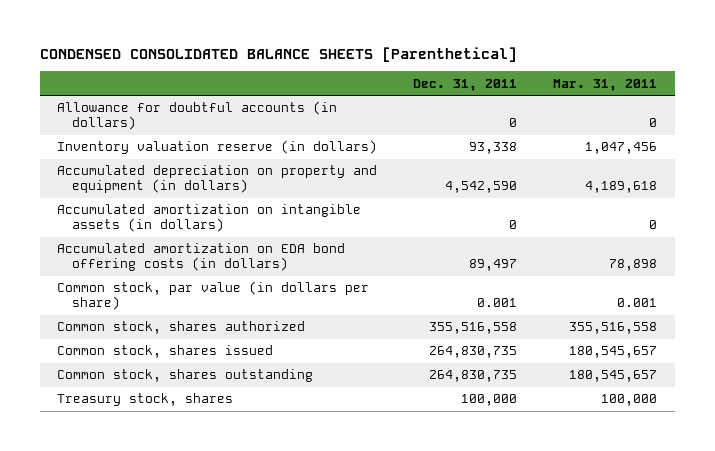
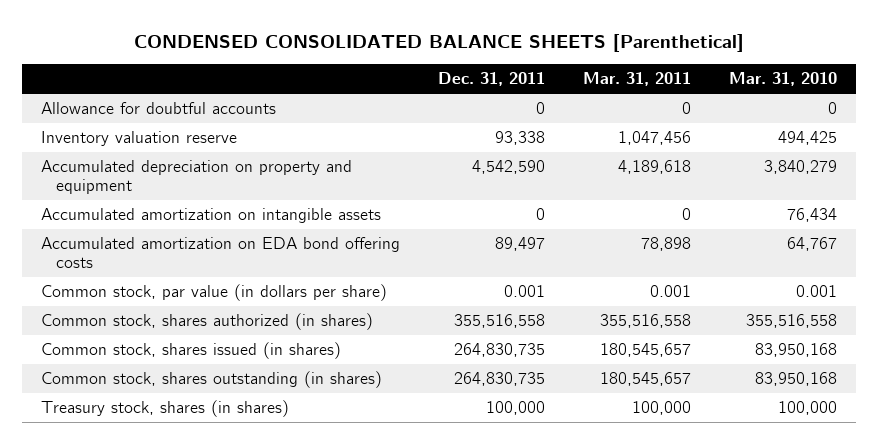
- | Dec. 31, 2011 | Mar. 31, 2011
+ | Dec. 31, 2011 | Mar. 31, 2011 | Mar. 31, 2010
- Allowance for doubtful accounts (in dollars) | 0 | 0
- Inventory valuation reserve (in dollars) | 93,338 | 1,047,456
- Accumulated depreciation on property and equipment (in dollars) | 4,542,590 | 4,189,618
- Accumulated amortization on intangible assets (in dollars) | 0 | 0
- Accumulated amortization on EDA bond offering costs (in dollars) | 89,497 | 78,898
+ Allowance for doubtful accounts | 0 | 0 | 0
+ Inventory valuation reserve | 93,338 | 1,047,456 | 494,425
+ Accumulated depreciation on property and equipment | 4,542,590 | 4,189,618 | 3,840,279
+ Accumulated amortization on intangible assets | 0 | 0 | 76,434
+ Accumulated amortization on EDA bond offering costs | 89,497 | 78,898 | 64,767
- Common stock, shares authorized | 355,516,558 | 355,516,558
- Common stock, shares issued | 264,830,735 | 180,545,657
- Common stock, shares outstanding | 264,830,735 | 180,545,657
- Treasury stock, shares | 100,000 | 100,000
+ Common stock, shares authorized (in shares) | 355,516,558 | 355,516,558 | 355,516,558
+ Common stock, shares issued (in shares) | 264,830,735 | 180,545,657 | 83,950,168
+ Common stock, shares outstanding (in shares) | 264,830,735 | 180,545,657 | 83,950,168
+ Treasury stock, shares (in shares) | 100,000 | 100,000 | 100,000

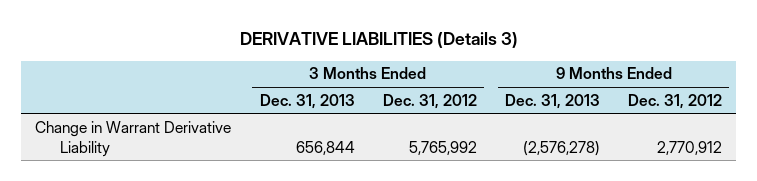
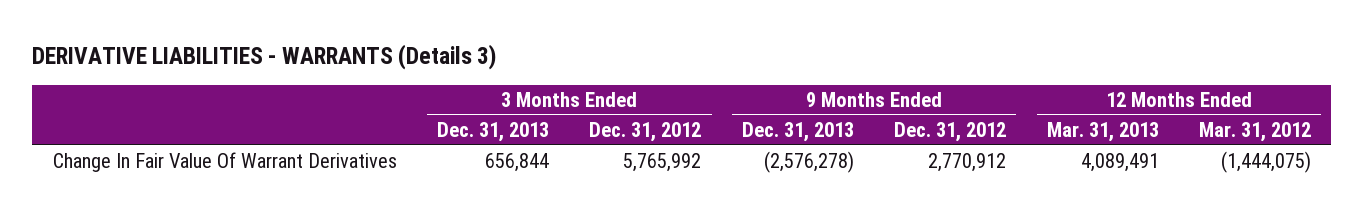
- DERIVATIVE LIABILITIES (Details 3)
+ DERIVATIVE LIABILITIES - WARRANTS (Details 3)
- | 3 Months Ended Dec. 31, 2013 | 3 Months Ended Dec. 31, 2012 | 9 Months Ended Dec. 31, 2013 | 9 Months Ended Dec. 31, 2012
+ | 3 Months Ended Dec. 31, 2013 | 3 Months Ended Dec. 31, 2012 | 9 Months Ended Dec. 31, 2013 | 9 Months Ended Dec. 31, 2012 | 12 Months Ended Mar. 31, 2013 | 12 Months Ended Mar. 31, 2012
- Change in Warrant Derivative Liability | 656,844 | 5,765,992 | (2,576,278) | 2,770,912
+ Change In Fair Value Of Warrant Derivatives | 656,844 | 5,765,992 | (2,576,278) | 2,770,912 | 4,089,491 | (1,444,075)

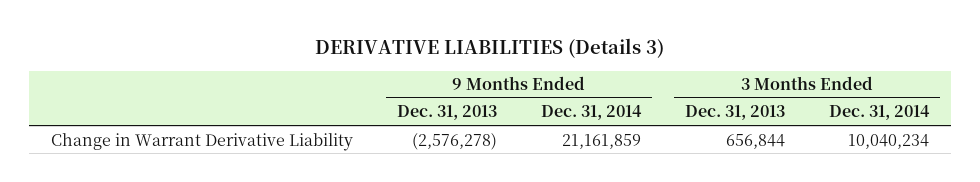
- DERIVATIVE LIABILITIES - WARRANTS (Details 3)
+ DERIVATIVE LIABILITIES (Details 3)
- | 3 Months Ended Dec. 31, 2013 | 3 Months Ended Dec. 31, 2012 | 9 Months Ended Dec. 31, 2013 | 9 Months Ended Dec. 31, 2012 | 12 Months Ended Mar. 31, 2013 | 12 Months Ended Mar. 31, 2012
+ | 9 Months Ended Dec. 31, 2013 | 9 Months Ended Dec. 31, 2014 | 3 Months Ended Dec. 31, 2013 | 3 Months Ended Dec. 31, 2014
- Change In Fair Value Of Warrant Derivatives | 656,844 | 5,765,992 | (2,576,278) | 2,770,912 | 4,089,491 | (1,444,075)
+ Change in Warrant Derivative Liability | (2,576,278) | 21,161,859 | 656,844 | 10,040,234

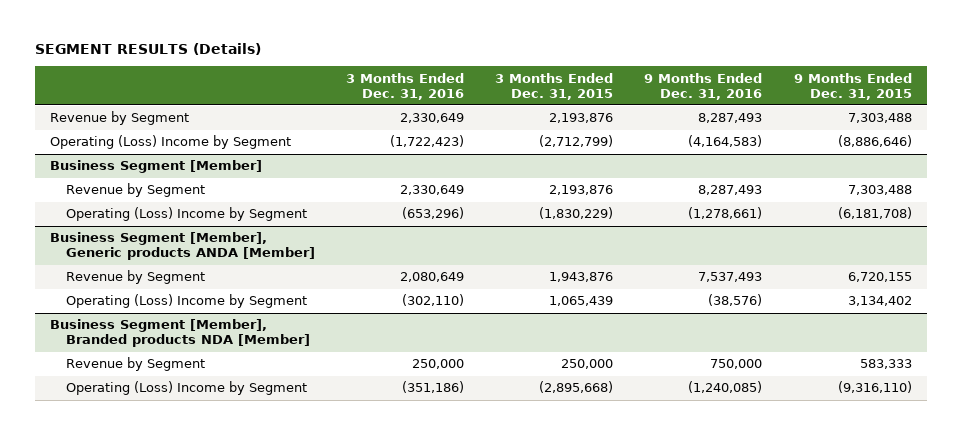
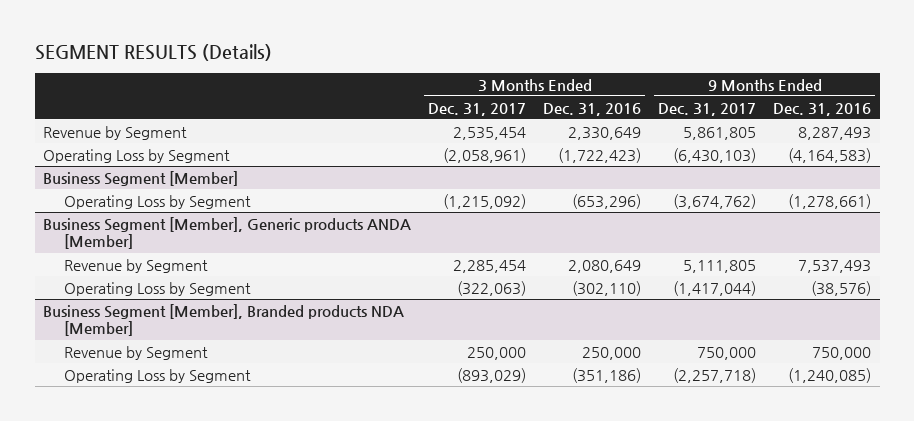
- | 3 Months Ended Dec. 31, 2016 | 3 Months Ended Dec. 31, 2015 | 9 Months Ended Dec. 31, 2016 | 9 Months Ended Dec. 31, 2015
+ | 3 Months Ended Dec. 31, 2017 | 3 Months Ended Dec. 31, 2016 | 9 Months Ended Dec. 31, 2017 | 9 Months Ended Dec. 31, 2016
- Operating (Loss) Income by Segment | (1,722,423) | (2,712,799) | (4,164,583) | (8,886,646)
+ Operating Loss by Segment | (2,058,961) | (1,722,423) | (6,430,103) | (4,164,583)
@ Business Segment [Member]
- Revenue by Segment | 2,330,649 | 2,193,876 | 8,287,493 | 7,303,488
- Operating (Loss) Income by Segment | (653,296) | (1,830,229) | (1,278,661) | (6,181,708)
+ Operating Loss by Segment | (1,215,092) | (653,296) | (3,674,762) | (1,278,661)
@ Business Segment [Member], Generic products ANDA [Member]
- Operating (Loss) Income by Segment | (302,110) | 1,065,439 | (38,576) | 3,134,402
+ Operating Loss by Segment | (322,063) | (302,110) | (1,417,044) | (38,576)
@ Business Segment [Member], Branded products NDA [Member]
- Operating (Loss) Income by Segment | (351,186) | (2,895,668) | (1,240,085) | (9,316,110)
+ Operating Loss by Segment | (893,029) | (351,186) | (2,257,718) | (1,240,085)

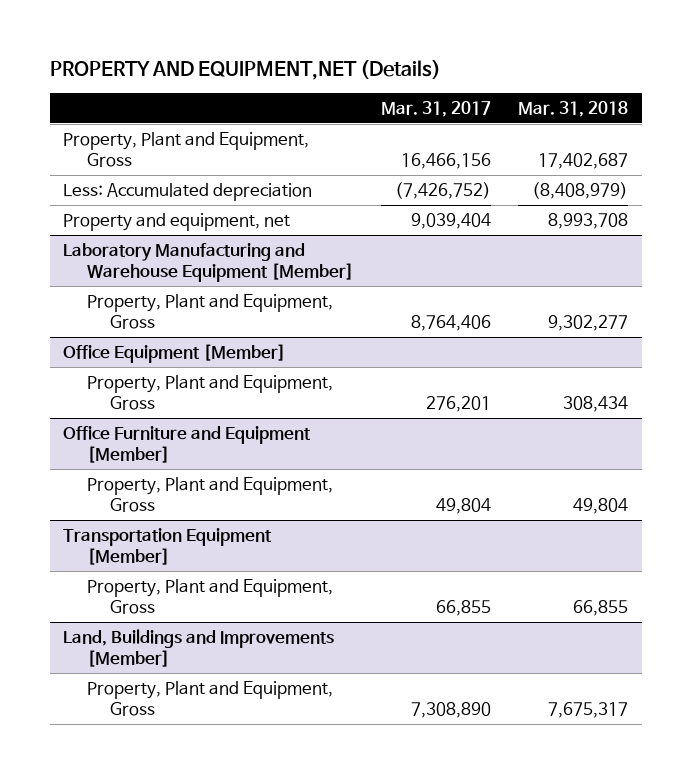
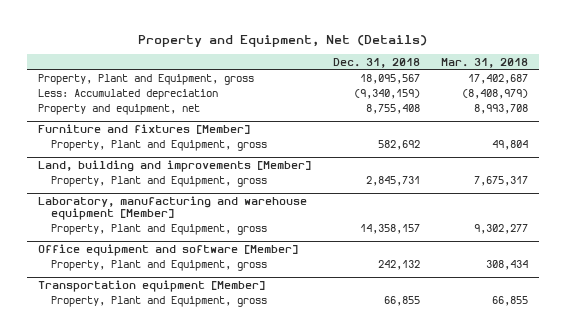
- PROPERTY AND EQUIPMENT,NET (Details)
+ Property and Equipment, Net (Details)
- | Mar. 31, 2017 | Mar. 31, 2018
+ | Dec. 31, 2018 | Mar. 31, 2018
- Property, Plant and Equipment, Gross | 16,466,156 | 17,402,687
+ Property, Plant and Equipment, gross | 18,095,567 | 17,402,687
- Laboratory Manufacturing and Warehouse Equipment [Member]
- Property, Plant and Equipment, Gross | 8,764,406 | 9,302,277
- Office Equipment [Member]
- Property, Plant and Equipment, Gross | 276,201 | 308,434
- Office Furniture and Equipment [Member]
- Property, Plant and Equipment, Gross | 49,804 | 49,804
- Transportation Equipment [Member]
- Property, Plant and Equipment, Gross | 66,855 | 66,855
- Land, Buildings and Improvements [Member]
- Property, Plant and Equipment, Gross | 7,308,890 | 7,675,317
+ Furniture and fixtures [Member]
+ Property, Plant and Equipment, gross | 582,692 | 49,804
+ Land, building and improvements [Member]
+ Property, Plant and Equipment, gross | 2,845,731 | 7,675,317
+ Laboratory, manufacturing and warehouse equipment [Member]
+ Property, Plant and Equipment, gross | 14,358,157 | 9,302,277
+ Office equipment and software [Member]
+ Property, Plant and Equipment, gross | 242,132 | 308,434
+ Transportation equipment [Member]
+ Property, Plant and Equipment, gross | 66,855 | 66,855

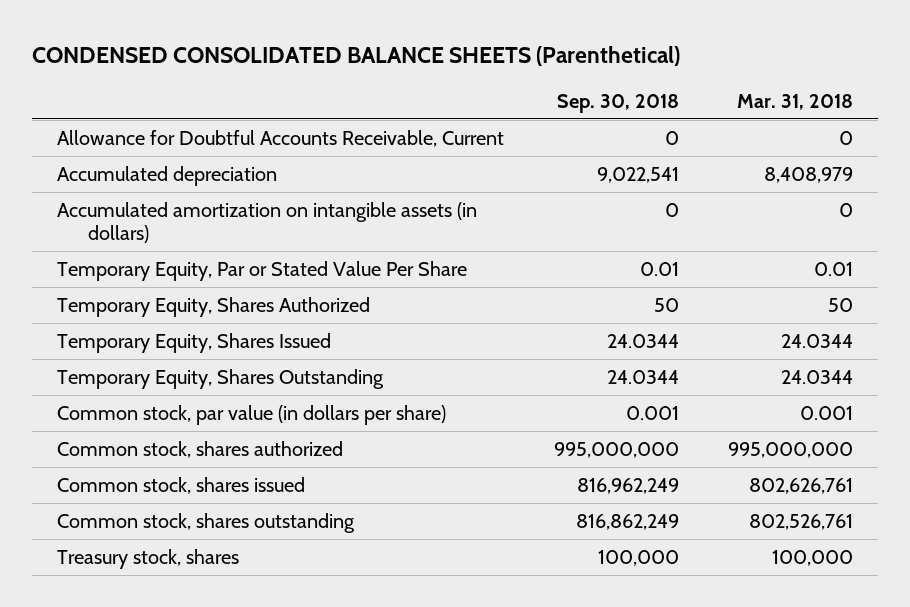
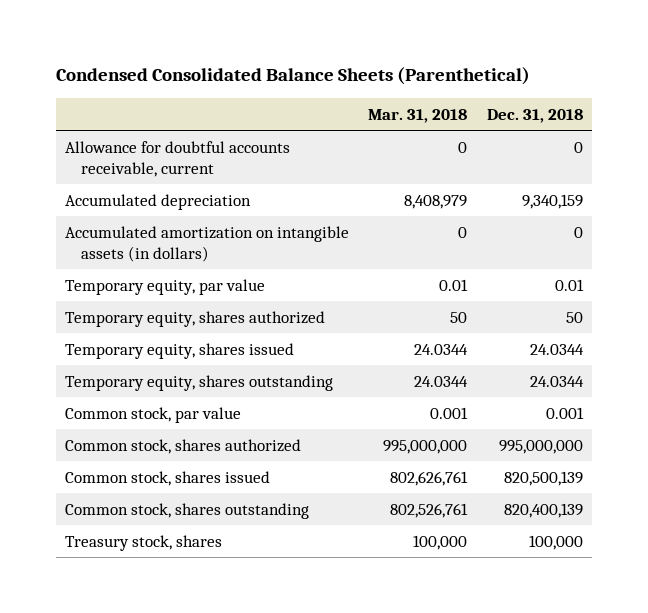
- CONDENSED CONSOLIDATED BALANCE SHEETS (Parenthetical)
+ Condensed Consolidated Balance Sheets (Parenthetical)
- | Sep. 30, 2018 | Mar. 31, 2018
+ | Mar. 31, 2018 | Dec. 31, 2018
- Allowance for Doubtful Accounts Receivable, Current | 0 | 0
+ Allowance for doubtful accounts receivable, current | 0 | 0
- Temporary Equity, Par or Stated Value Per Share | 0.01 | 0.01
- Temporary Equity, Shares Authorized | 50 | 50
- Temporary Equity, Shares Issued | 24.0344 | 24.0344
- Temporary Equity, Shares Outstanding | 24.0344 | 24.0344
- Common stock, par value (in dollars per share) | 0.001 | 0.001
+ Temporary equity, par value | 0.01 | 0.01
+ Temporary equity, shares authorized | 50 | 50
+ Temporary equity, shares issued | 24.0344 | 24.0344
+ Temporary equity, shares outstanding | 24.0344 | 24.0344
+ Common stock, par value | 0.001 | 0.001

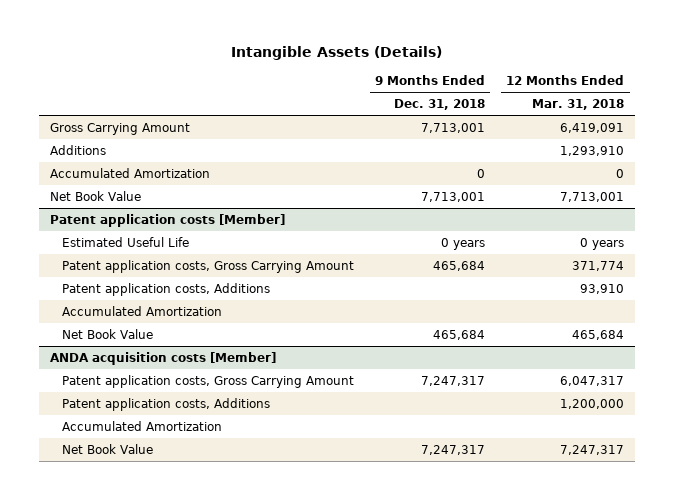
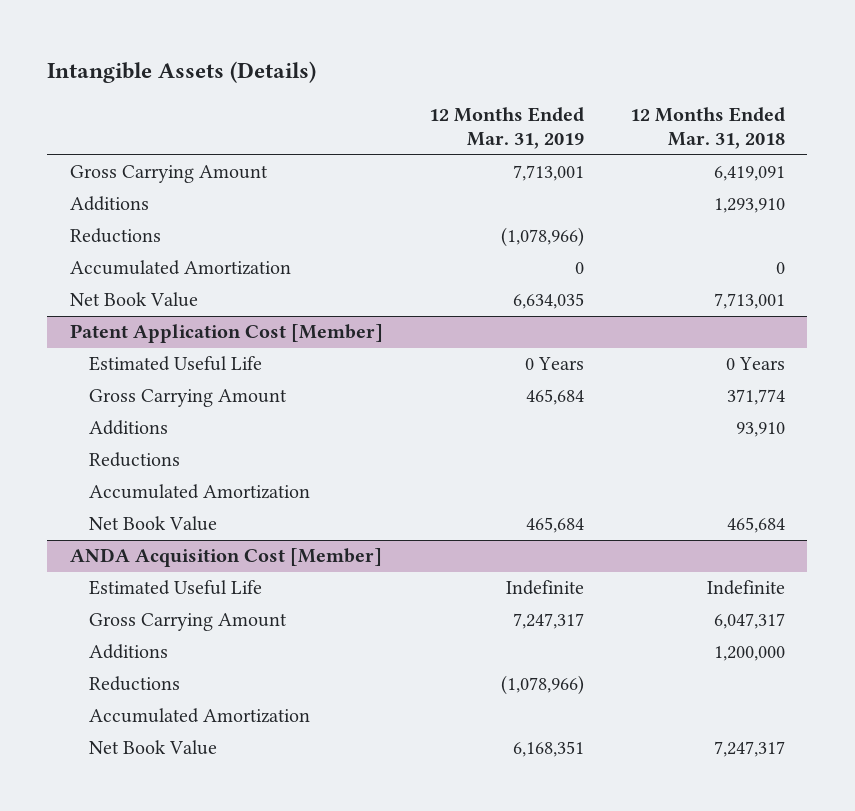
- | 9 Months Ended Dec. 31, 2018 | 12 Months Ended Mar. 31, 2018
+ | 12 Months Ended Mar. 31, 2019 | 12 Months Ended Mar. 31, 2018
+ Reductions | (1,078,966) |
- Patent application costs [Member]
- Estimated Useful Life | 0 years | 0 years
- Patent application costs, Gross Carrying Amount | 465,684 | 371,774
- Patent application costs, Additions | | 93,910
+ Patent Application Cost [Member]
+ Estimated Useful Life | 0 Years | 0 Years
+ Gross Carrying Amount | 465,684 | 371,774
+ Additions | | 93,910
+ Reductions
- ANDA acquisition costs [Member]
- Patent application costs, Gross Carrying Amount | 7,247,317 | 6,047,317
- Patent application costs, Additions | | 1,200,000
+ ANDA Acquisition Cost [Member]
+ Estimated Useful Life | Indefinite | Indefinite
+ Gross Carrying Amount | 7,247,317 | 6,047,317
+ Additions | | 1,200,000
+ Reductions | (1,078,966) |

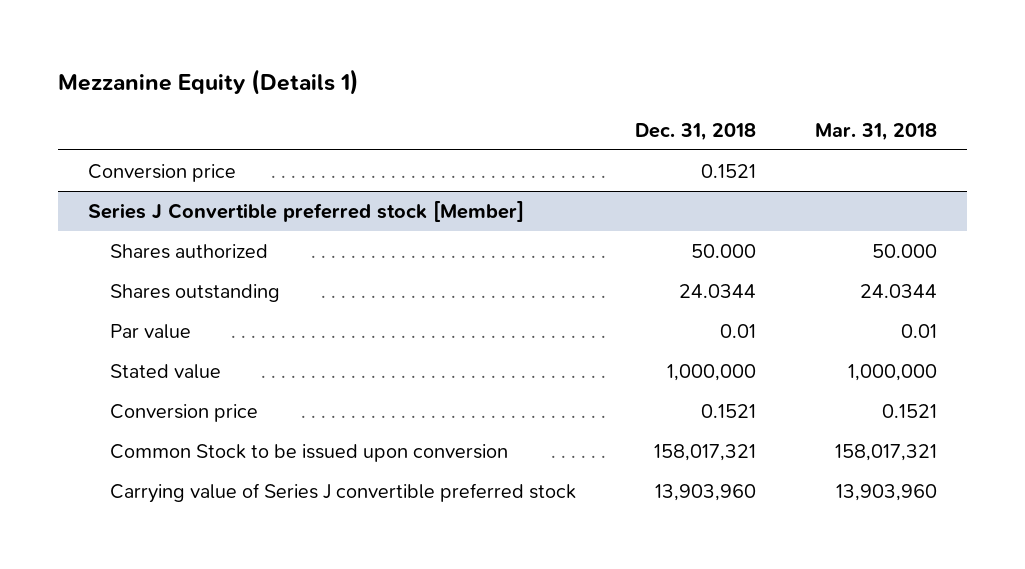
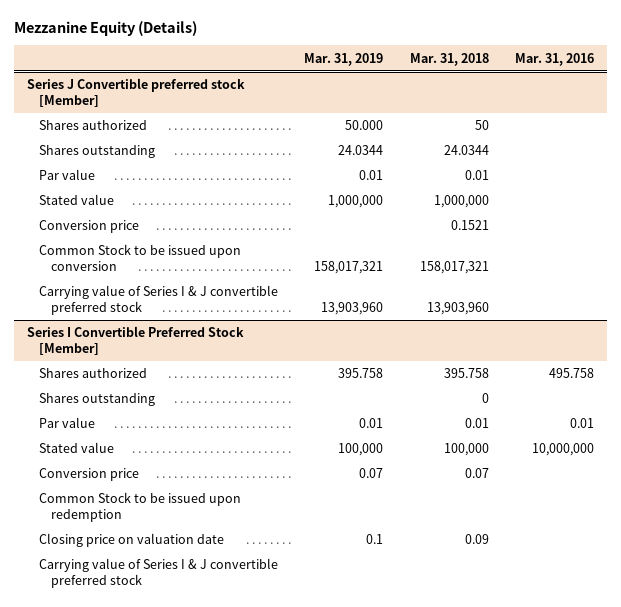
- Mezzanine Equity (Details 1)
+ Mezzanine Equity (Details)
- | Dec. 31, 2018 | Mar. 31, 2018
+ | Mar. 31, 2019 | Mar. 31, 2018 | Mar. 31, 2016
- Conversion price | 0.1521 |
@ Series J Convertible preferred stock [Member]
- Shares authorized | 50.000 | 50.000
+ Shares authorized | 50.000 | 50 |
- Carrying value of Series J convertible preferred stock | 13,903,960 | 13,903,960
+ Carrying value of Series I & J convertible preferred stock | 13,903,960 | 13,903,960 |
+ Series I Convertible Preferred Stock [Member]
+ Shares authorized | 395.758 | 395.758 | 495.758
+ Shares outstanding | | 0 |
+ Par value | 0.01 | 0.01 | 0.01
+ Stated value | 100,000 | 100,000 | 10,000,000
+ Conversion price | 0.07 | 0.07 |
+ Common Stock to be issued upon redemption
+ Closing price on valuation date | 0.1 | 0.09 |
+ Carrying value of Series I & J convertible preferred stock

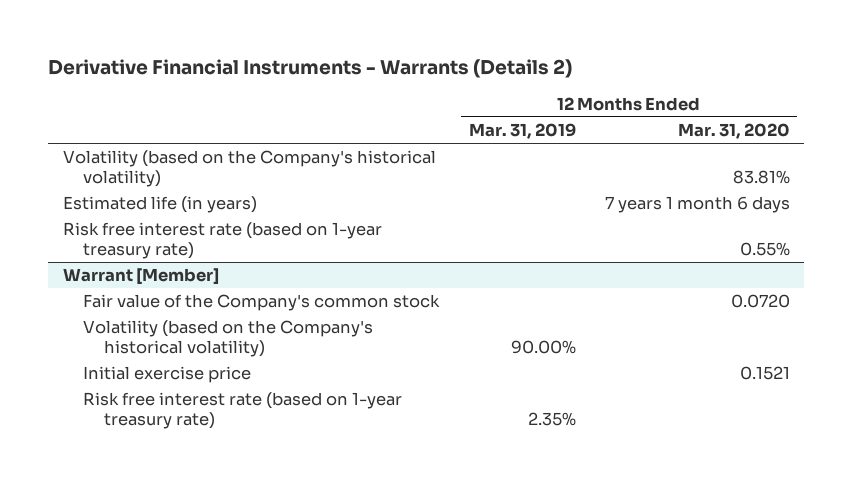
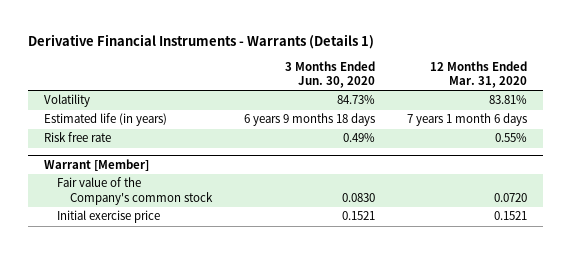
- Derivative Financial Instruments - Warrants (Details 2)
+ Derivative Financial Instruments - Warrants (Details 1)
- | 12 Months Ended Mar. 31, 2019 | 12 Months Ended Mar. 31, 2020
+ | 3 Months Ended Jun. 30, 2020 | 12 Months Ended Mar. 31, 2020
- Volatility (based on the Company's historical volatility) | | 83.81%
+ Volatility | 84.73% | 83.81%
- Risk free interest rate (based on 1-year treasury rate) | | 0.55%
+ Risk free rate | 0.49% | 0.55%
@ Warrant [Member]
- Volatility (based on the Company's historical volatility) | 90.00% |
- Risk free interest rate (based on 1-year treasury rate) | 2.35% |

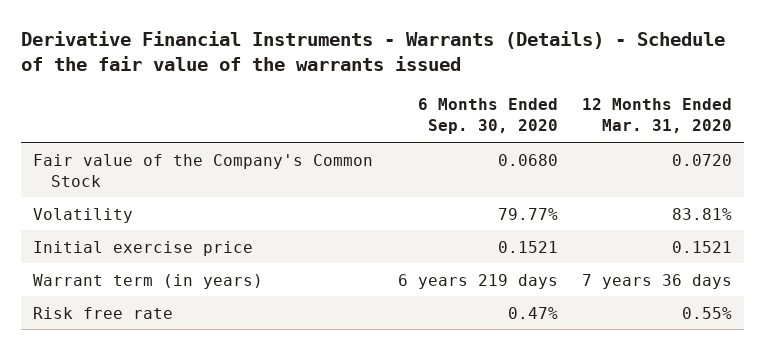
- Derivative Financial Instruments - Warrants (Details 1)
+ Derivative Financial Instruments - Warrants (Details) - Schedule of the fair value of the warrants issued
- | 3 Months Ended Jun. 30, 2020 | 12 Months Ended Mar. 31, 2020
+ | 6 Months Ended Sep. 30, 2020 | 12 Months Ended Mar. 31, 2020
+ Fair value of the Company's Common Stock | 0.0680 | 0.0720
- Estimated life (in years) | 6 years 9 months 18 days | 7 years 1 month 6 days
- Warrant [Member]
- Fair value of the Company's common stock | 0.0830 | 0.0720
+ Warrant term (in years) | 6 years 219 days | 7 years 36 days
moved down: Risk free rate | 0.47% | 0.55%

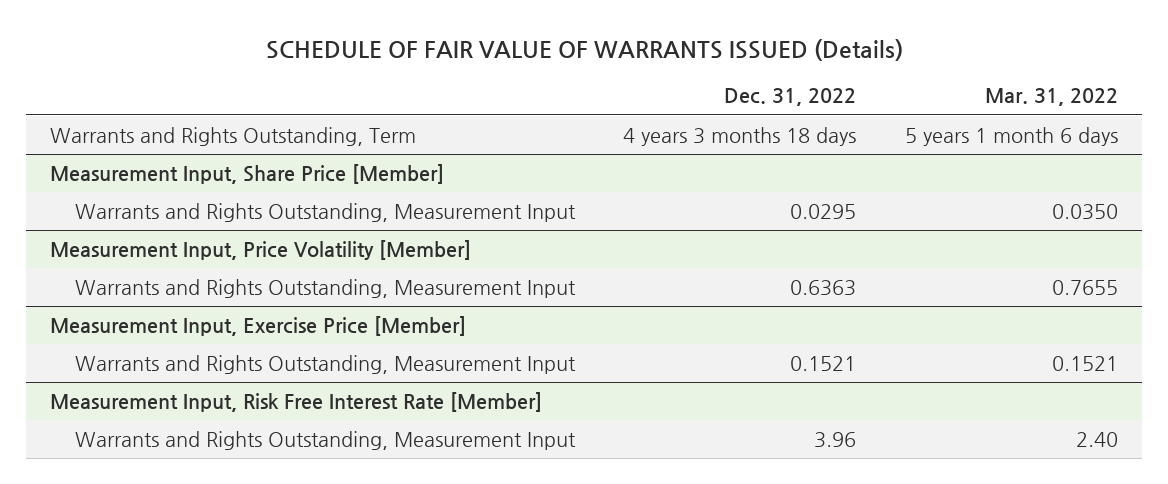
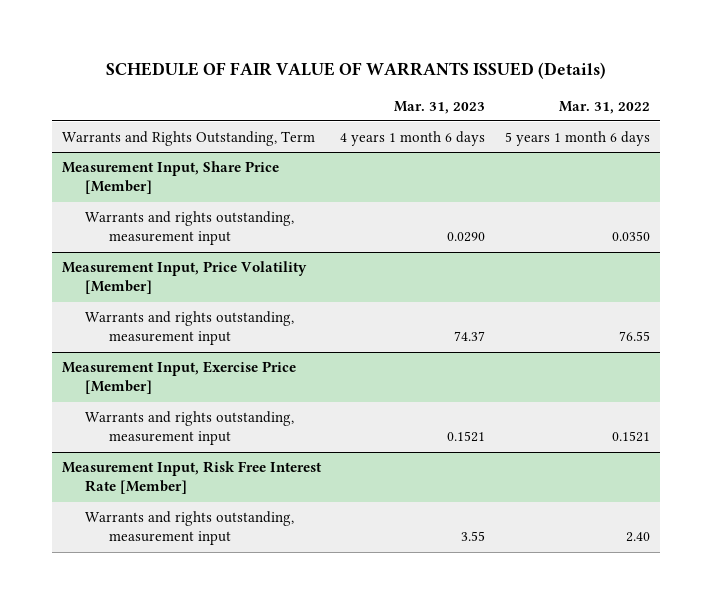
- | Dec. 31, 2022 | Mar. 31, 2022
+ | Mar. 31, 2023 | Mar. 31, 2022
@ Measurement Input, Share Price [Member]
- Warrants and Rights Outstanding, Measurement Input | 0.0295 | 0.0350
+ Warrants and rights outstanding, measurement input | 0.0290 | 0.0350
@ Measurement Input, Price Volatility [Member]
- Warrants and Rights Outstanding, Measurement Input | 0.6363 | 0.7655
+ Warrants and rights outstanding, measurement input | 74.37 | 76.55
@ Measurement Input, Exercise Price [Member]
- Warrants and Rights Outstanding, Measurement Input | 0.1521 | 0.1521
+ Warrants and rights outstanding, measurement input | 0.1521 | 0.1521
@ Measurement Input, Risk Free Interest Rate [Member]
- Warrants and Rights Outstanding, Measurement Input | 3.96 | 2.40
+ Warrants and rights outstanding, measurement input | 3.55 | 2.40

